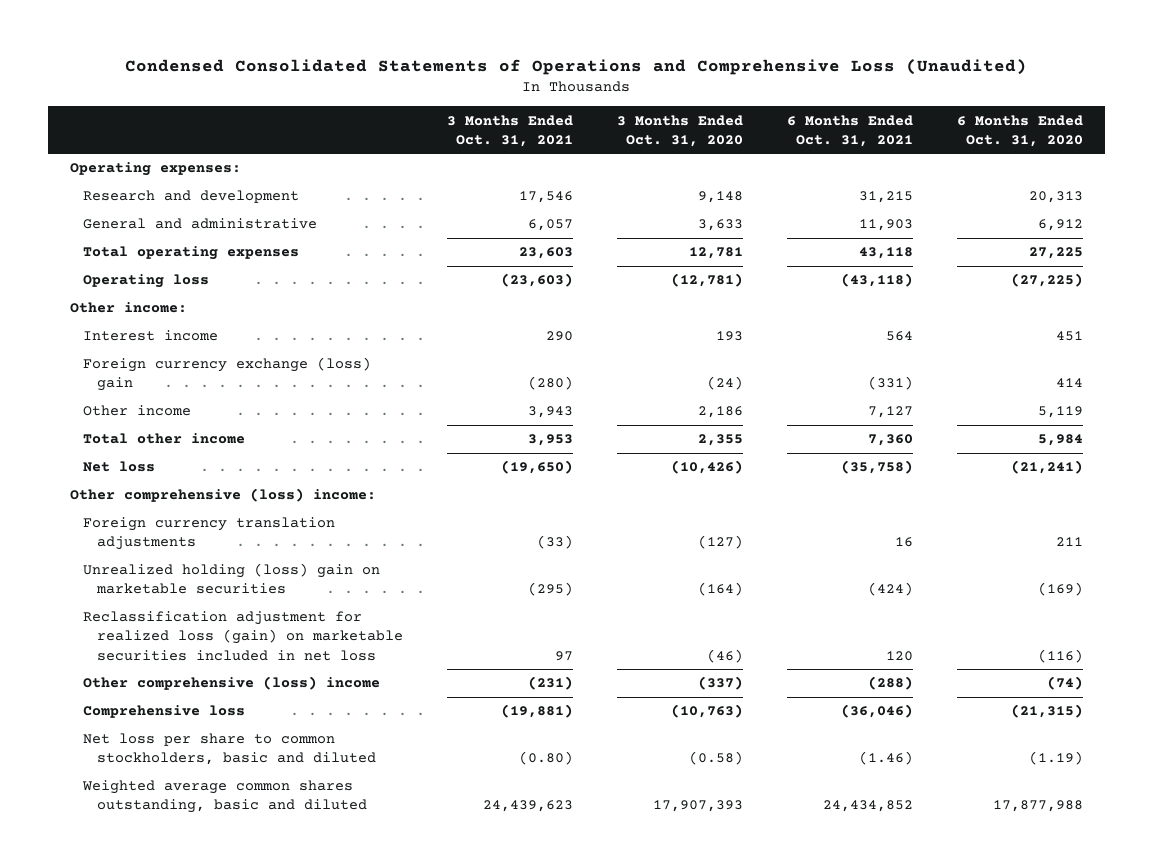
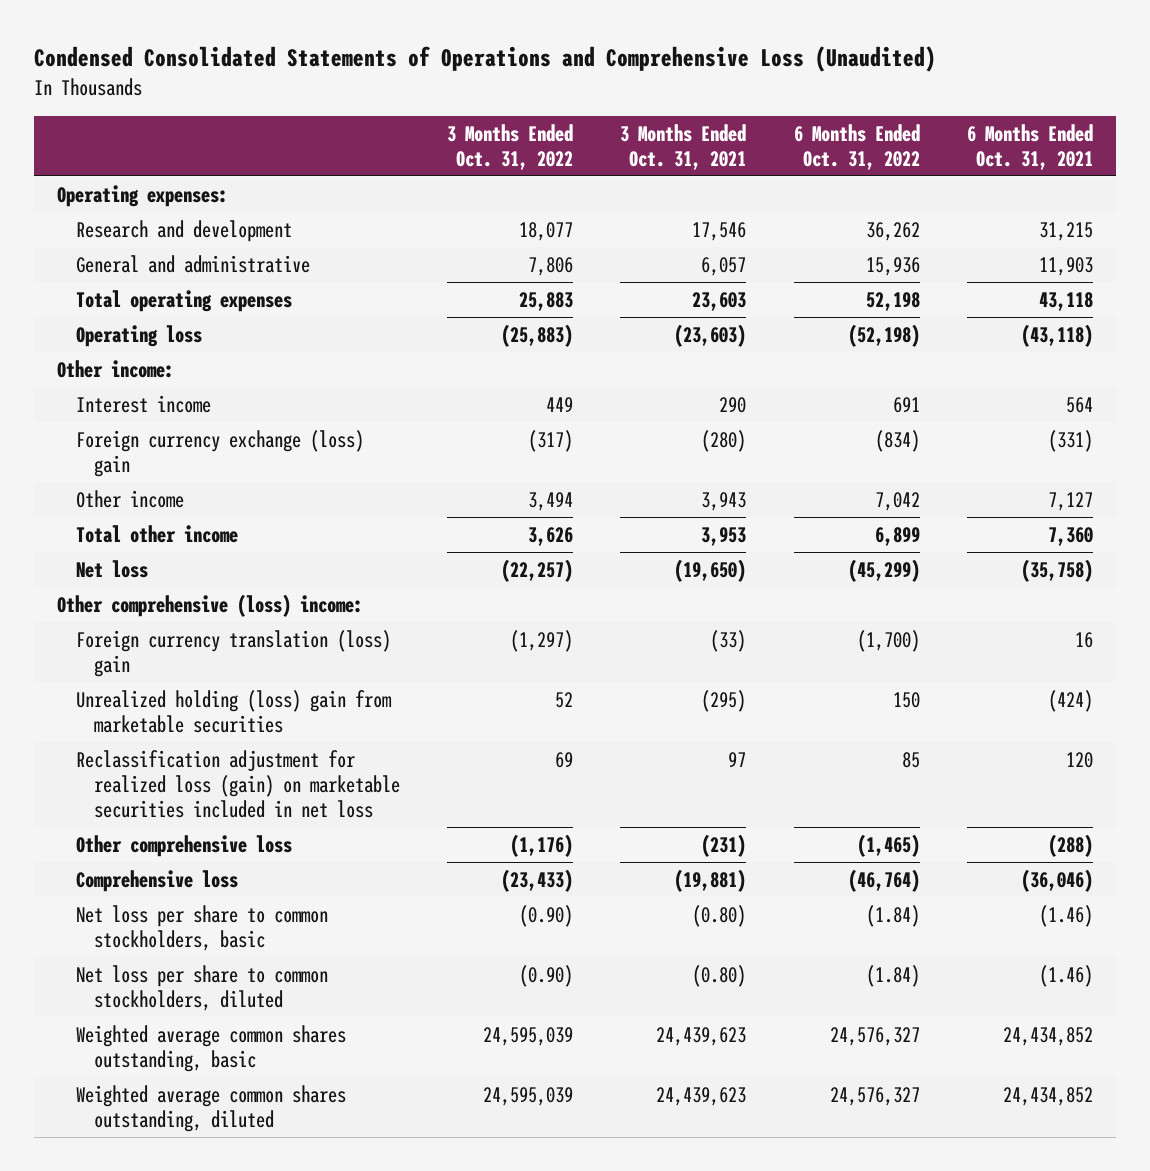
- | 3 Months Ended Oct. 31, 2021 | 3 Months Ended Oct. 31, 2020 | 6 Months Ended Oct. 31, 2021 | 6 Months Ended Oct. 31, 2020
+ | 3 Months Ended Oct. 31, 2022 | 3 Months Ended Oct. 31, 2021 | 6 Months Ended Oct. 31, 2022 | 6 Months Ended Oct. 31, 2021
- Foreign currency translation adjustments | (33) | (127) | 16 | 211
- Unrealized holding (loss) gain on marketable securities | (295) | (164) | (424) | (169)
+ Foreign currency translation (loss) gain | (1,297) | (33) | (1,700) | 16
+ Unrealized holding (loss) gain from marketable securities | 52 | (295) | 150 | (424)
- Other comprehensive (loss) income | (231) | (337) | (288) | (74)
+ Other comprehensive loss | (1,176) | (231) | (1,465) | (288)
- Net loss per share to common stockholders, basic and diluted | (0.80) | (0.58) | (1.46) | (1.19)
- Weighted average common shares outstanding, basic and diluted | 24,439,623 | 17,907,393 | 24,434,852 | 17,877,988
+ Net loss per share to common stockholders, basic | (0.90) | (0.80) | (1.84) | (1.46)
+ Net loss per share to common stockholders, diluted | (0.90) | (0.80) | (1.84) | (1.46)
+ Weighted average common shares outstanding, basic | 24,595,039 | 24,439,623 | 24,576,327 | 24,434,852
+ Weighted average common shares outstanding, diluted | 24,595,039 | 24,439,623 | 24,576,327 | 24,434,852

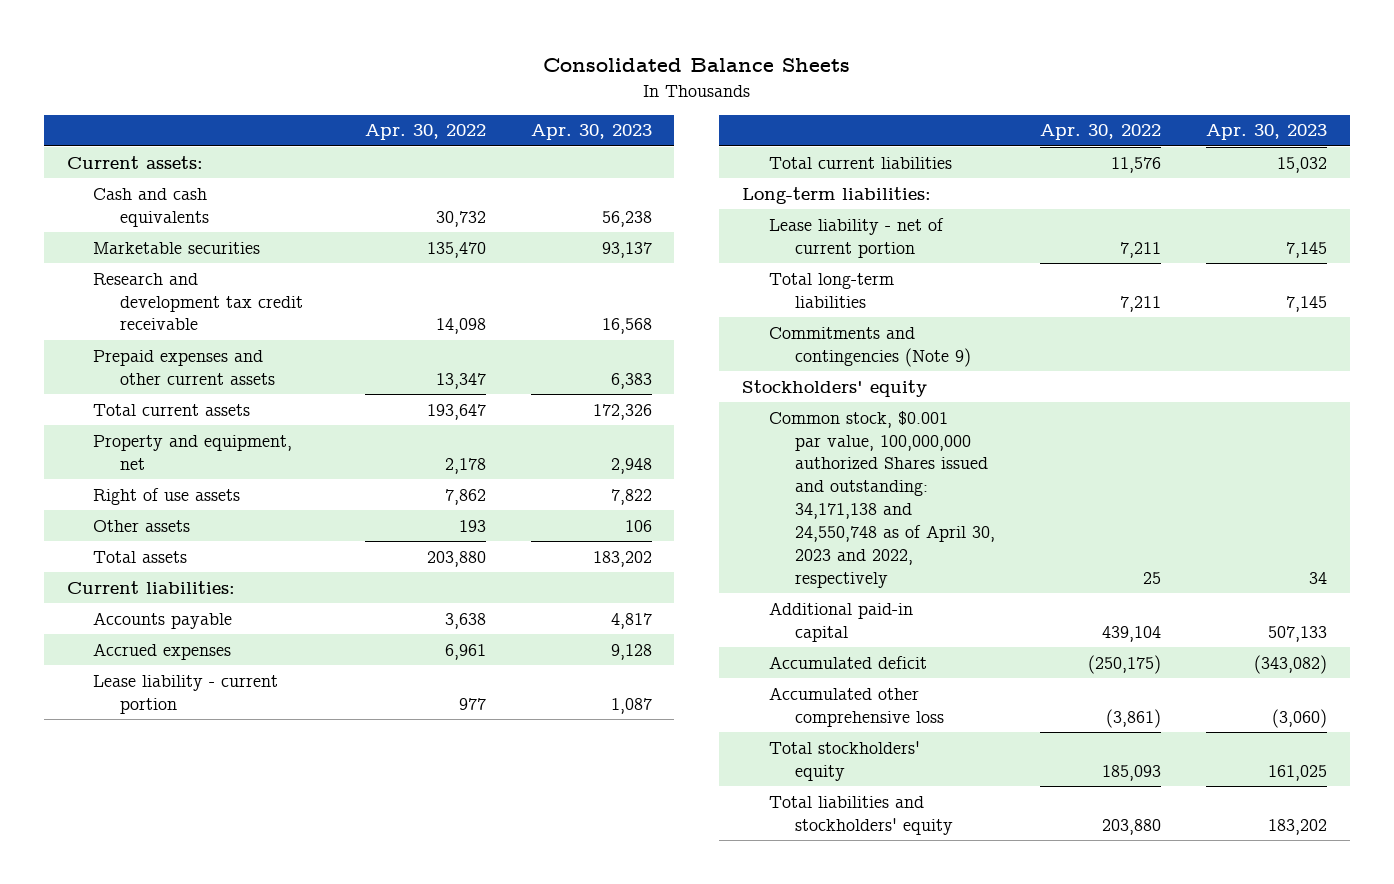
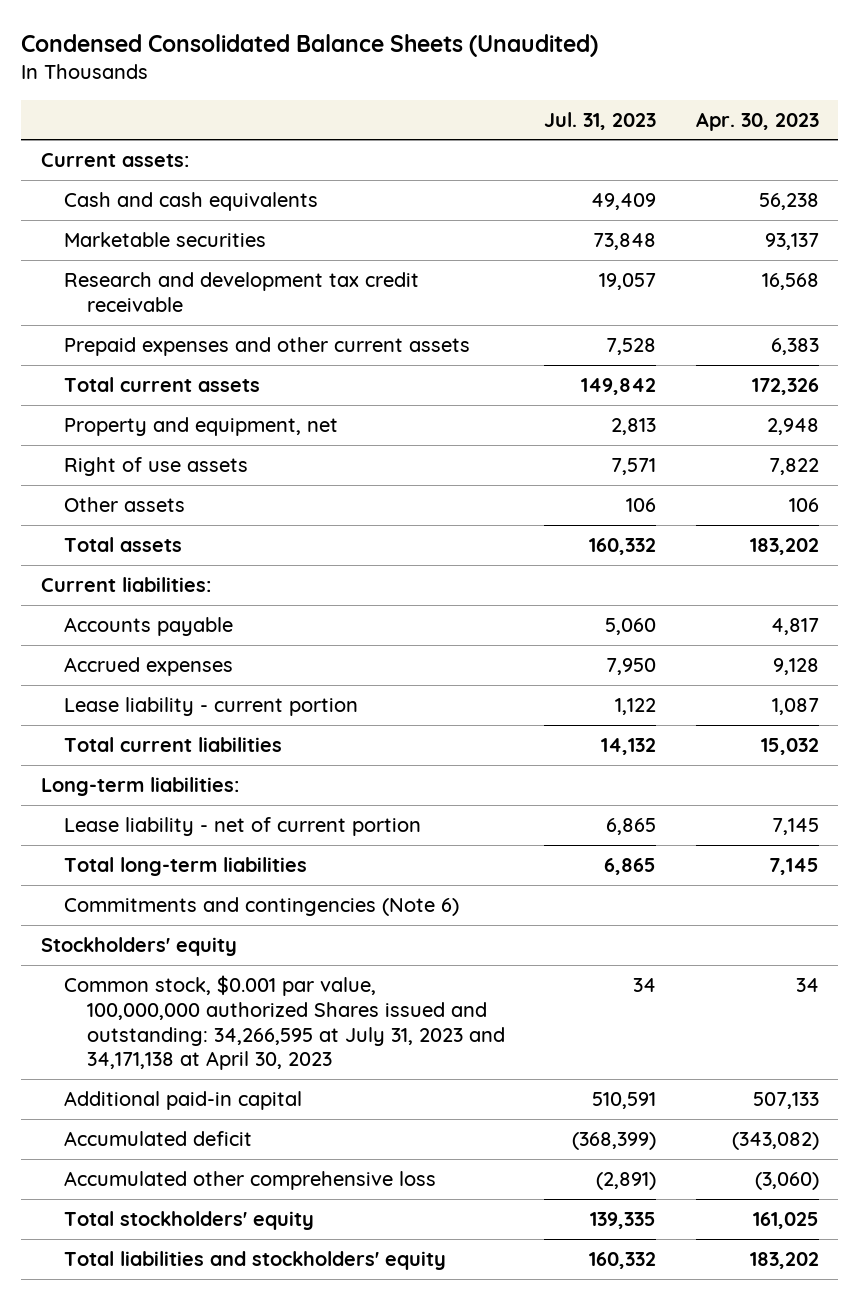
- Consolidated Balance Sheets
+ Condensed Consolidated Balance Sheets (Unaudited)
- | Apr. 30, 2022 | Apr. 30, 2023
+ | Jul. 31, 2023 | Apr. 30, 2023
- Commitments and contingencies (Note 9)
+ Commitments and contingencies (Note 6)
- Common stock, $0.001 par value, 100,000,000 authorized Shares issued and outstanding: 34,171,138 and 24,550,748 as of April 30, 2023 and 2022, respectively | 25 | 34
+ Common stock, $0.001 par value, 100,000,000 authorized Shares issued and outstanding: 34,266,595 at July 31, 2023 and 34,171,138 at April 30, 2023 | 34 | 34

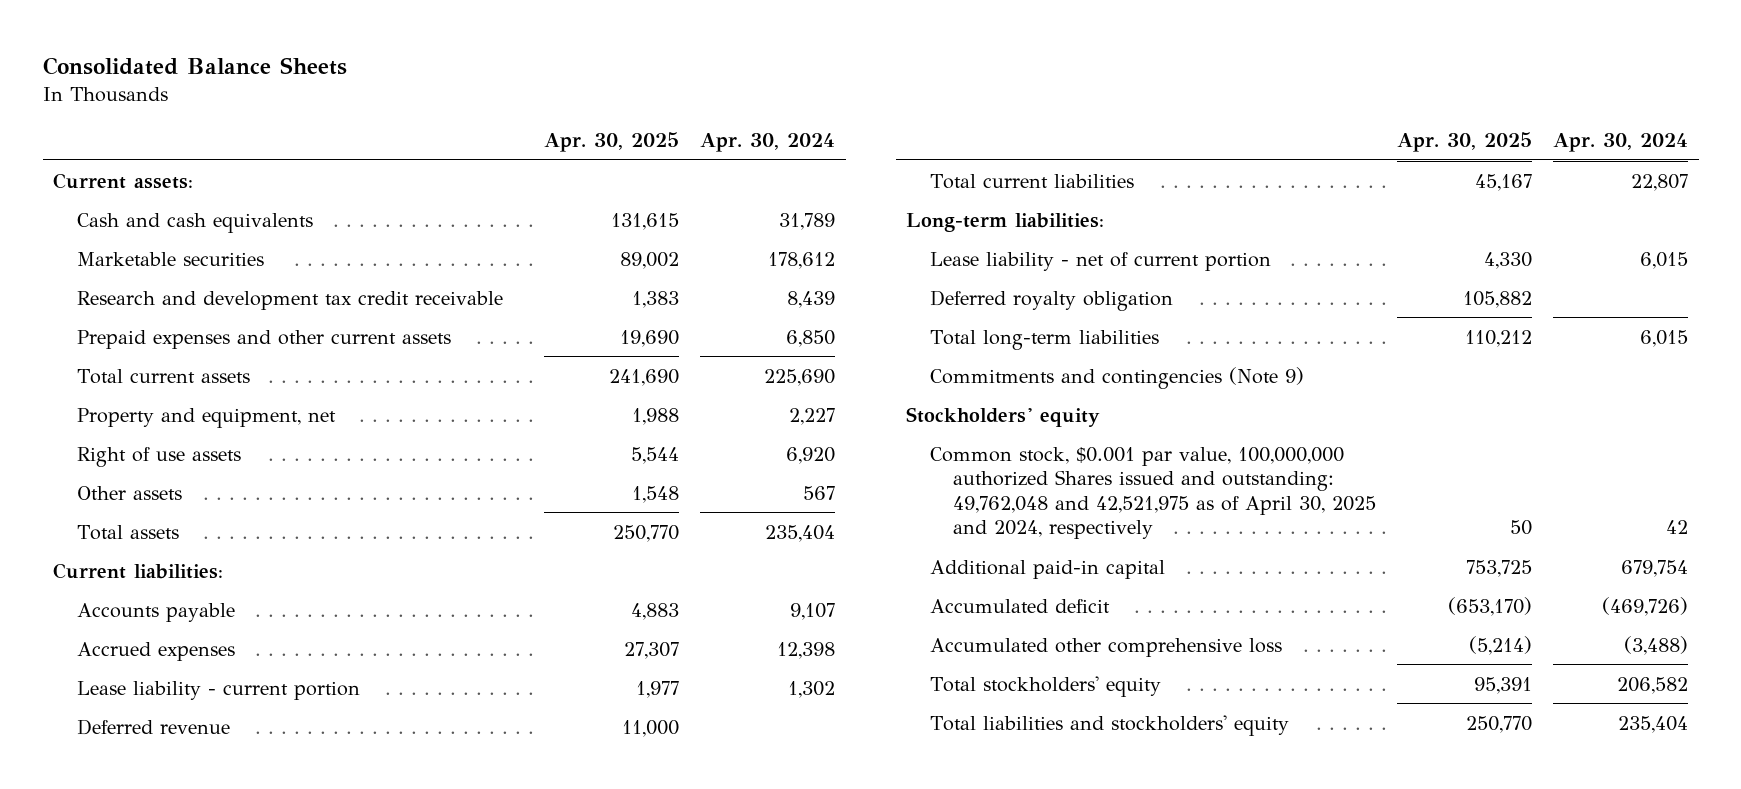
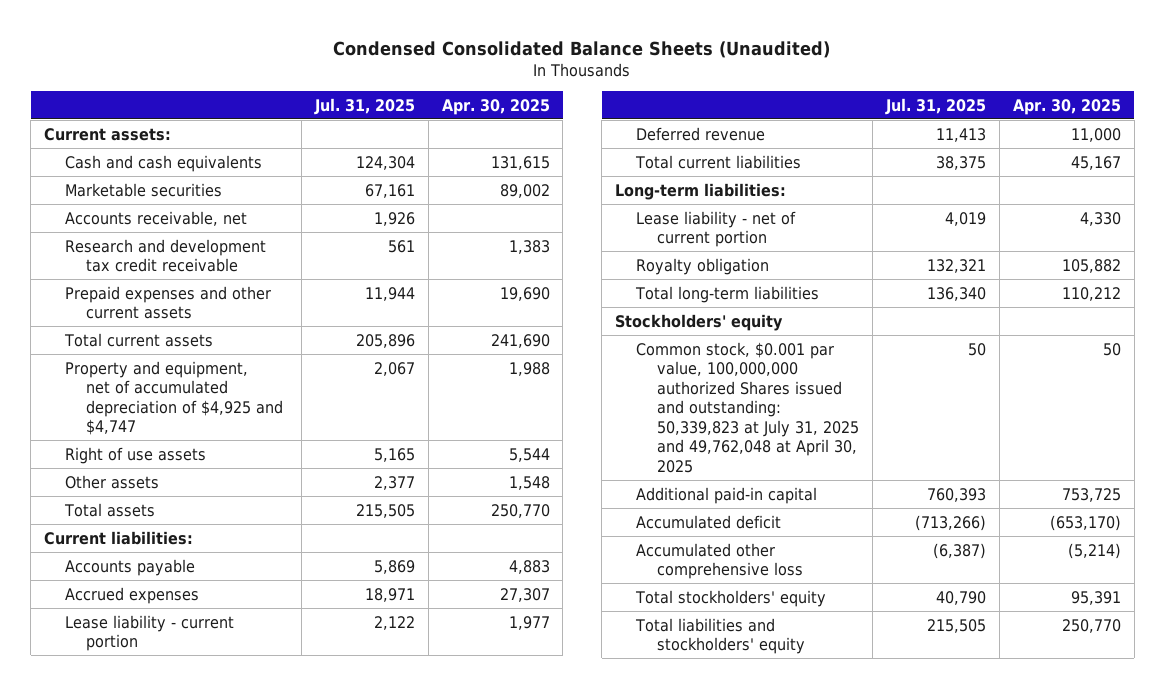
- Consolidated Balance Sheets
+ Condensed Consolidated Balance Sheets (Unaudited)
- | Apr. 30, 2025 | Apr. 30, 2024
+ | Jul. 31, 2025 | Apr. 30, 2025
+ Accounts receivable, net | 1,926 |
- Property and equipment, net | 1,988 | 2,227
+ Property and equipment, net of accumulated depreciation of $4,925 and $4,747 | 2,067 | 1,988
- Deferred royalty obligation | 105,882 |
+ Royalty obligation | 132,321 | 105,882
- Commitments and contingencies (Note 9)
- Common stock, $0.001 par value, 100,000,000 authorized Shares issued and outstanding: 49,762,048 and 42,521,975 as of April 30, 2025 and 2024, respectively | 50 | 42
+ Common stock, $0.001 par value, 100,000,000 authorized Shares issued and outstanding: 50,339,823 at July 31, 2025 and 49,762,048 at April 30, 2025 | 50 | 50

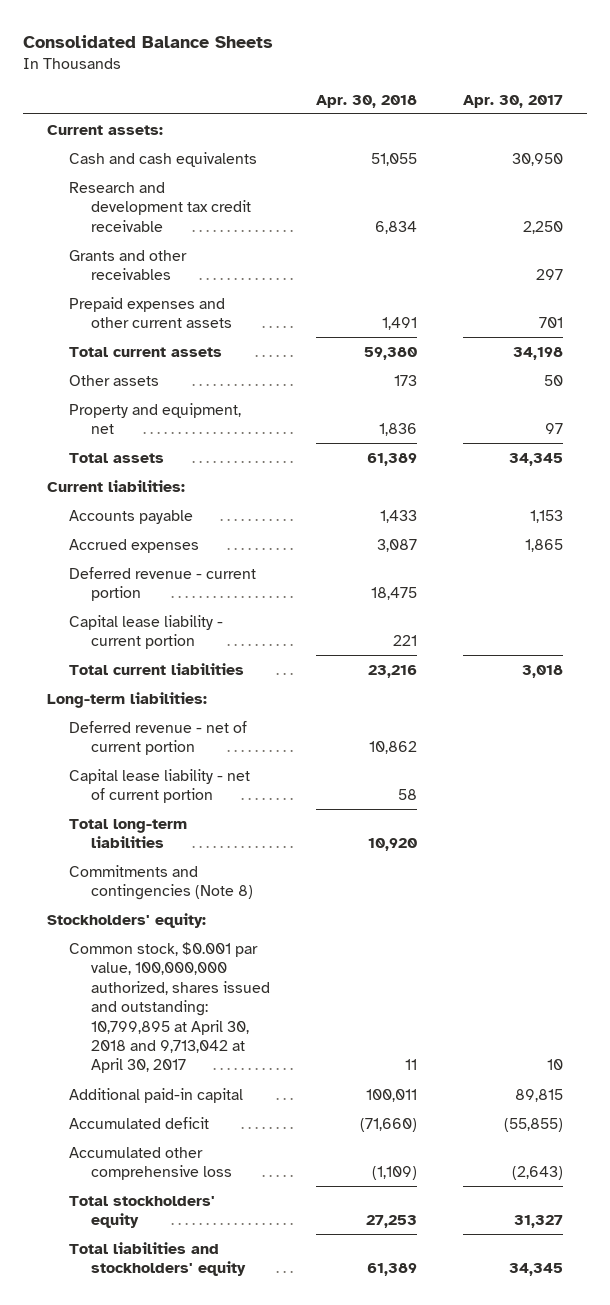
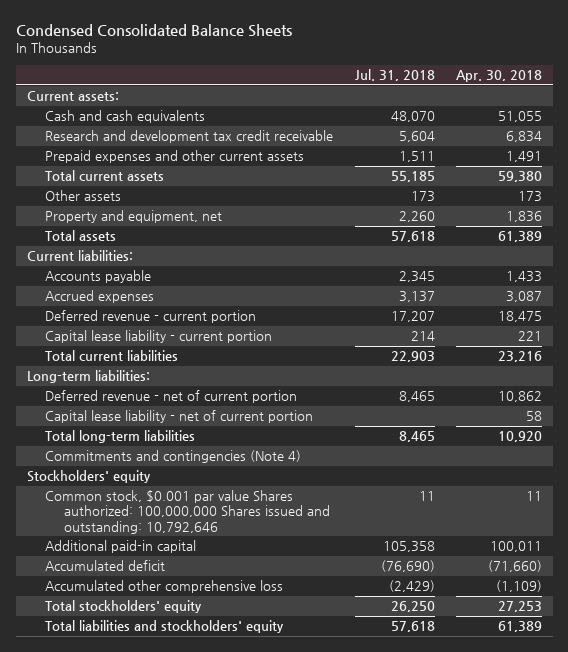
- Consolidated Balance Sheets
+ Condensed Consolidated Balance Sheets
- | Apr. 30, 2018 | Apr. 30, 2017
+ | Jul. 31, 2018 | Apr. 30, 2018
- Grants and other receivables | | 297
- Commitments and contingencies (Note 8)
- Stockholders' equity:
- Common stock, $0.001 par value, 100,000,000 authorized, shares issued and outstanding: 10,799,895 at April 30, 2018 and 9,713,042 at April 30, 2017 | 11 | 10
+ Commitments and contingencies (Note 4)
+ Stockholders' equity
+ Common stock, $0.001 par value Shares authorized: 100,000,000 Shares issued and outstanding: 10,792,646 | 11 | 11

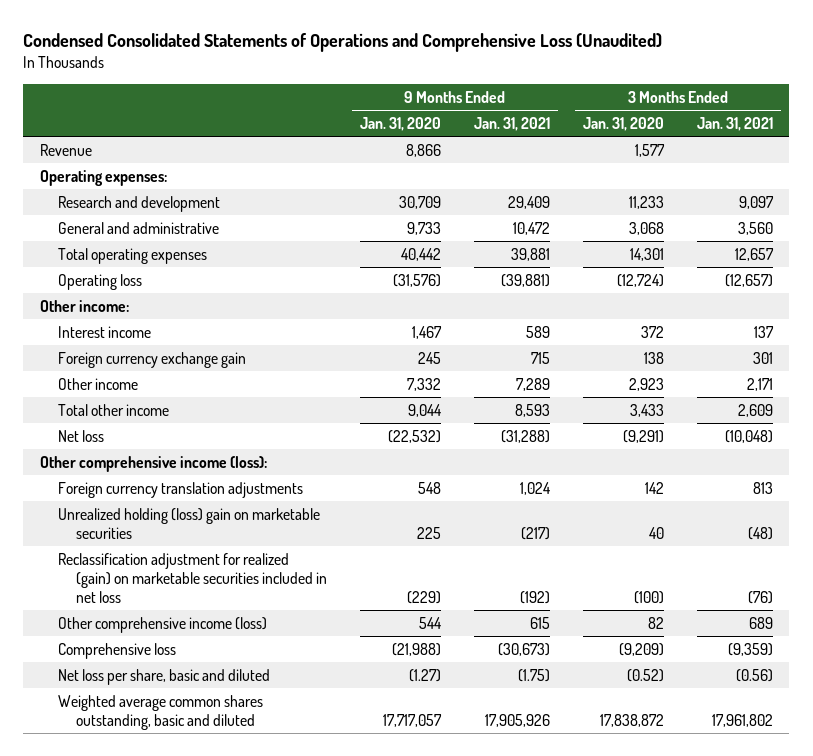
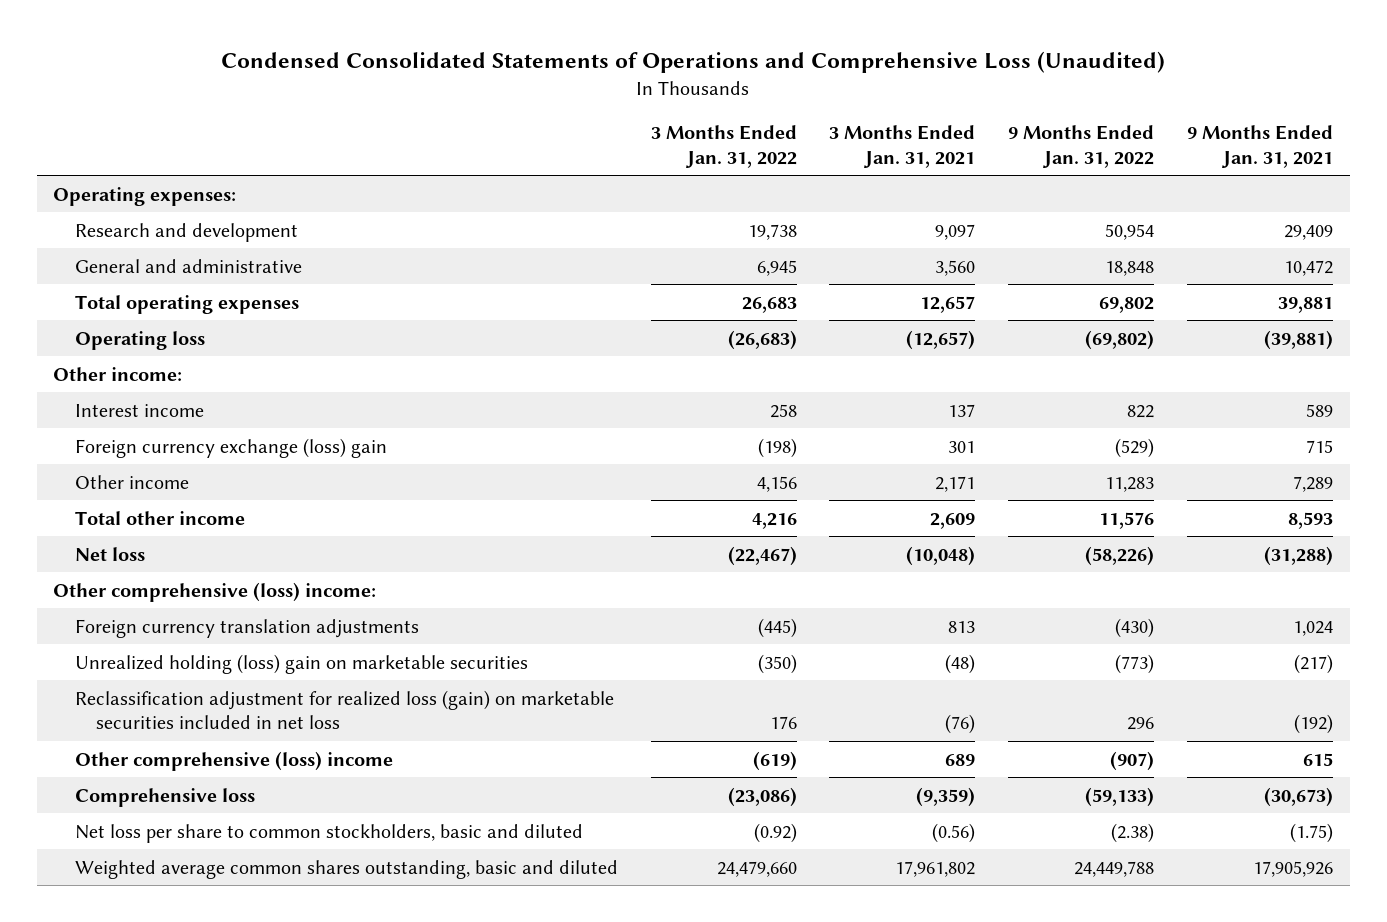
- | 9 Months Ended Jan. 31, 2020 | 9 Months Ended Jan. 31, 2021 | 3 Months Ended Jan. 31, 2020 | 3 Months Ended Jan. 31, 2021
+ | 3 Months Ended Jan. 31, 2022 | 3 Months Ended Jan. 31, 2021 | 9 Months Ended Jan. 31, 2022 | 9 Months Ended Jan. 31, 2021
- Revenue | 8,866 | | 1,577 |
- Foreign currency exchange gain | 245 | 715 | 138 | 301
+ Foreign currency exchange (loss) gain | (198) | 301 | (529) | 715
- Other comprehensive income (loss):
+ Other comprehensive (loss) income:
- Reclassification adjustment for realized (gain) on marketable securities included in net loss | (229) | (192) | (100) | (76)
- Other comprehensive income (loss) | 544 | 615 | 82 | 689
+ Reclassification adjustment for realized loss (gain) on marketable securities included in net loss | 176 | (76) | 296 | (192)
+ Other comprehensive (loss) income | (619) | 689 | (907) | 615
- Net loss per share, basic and diluted | (1.27) | (1.75) | (0.52) | (0.56)
+ Net loss per share to common stockholders, basic and diluted | (0.92) | (0.56) | (2.38) | (1.75)

